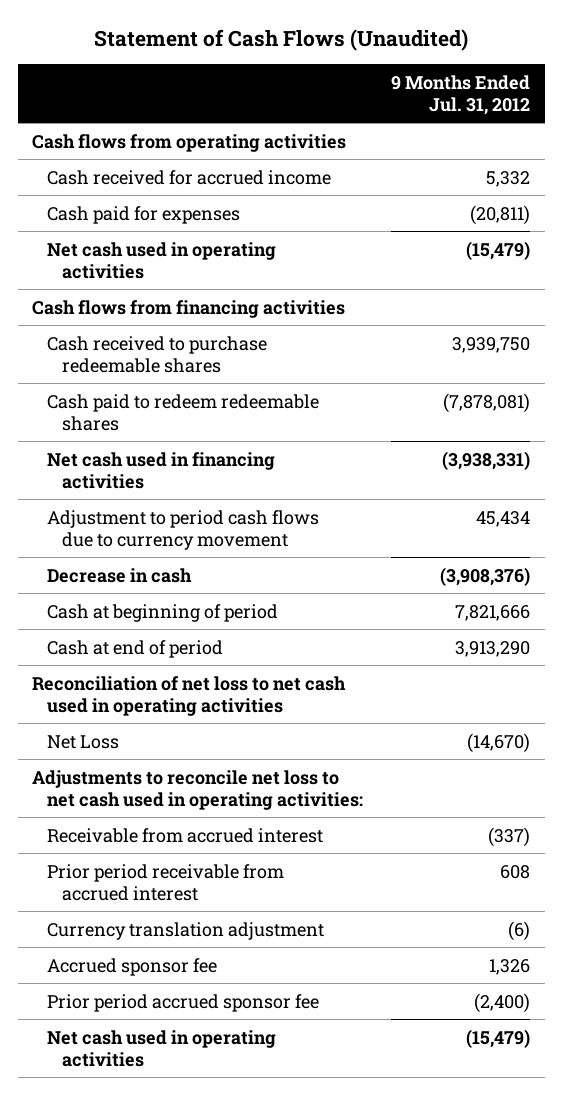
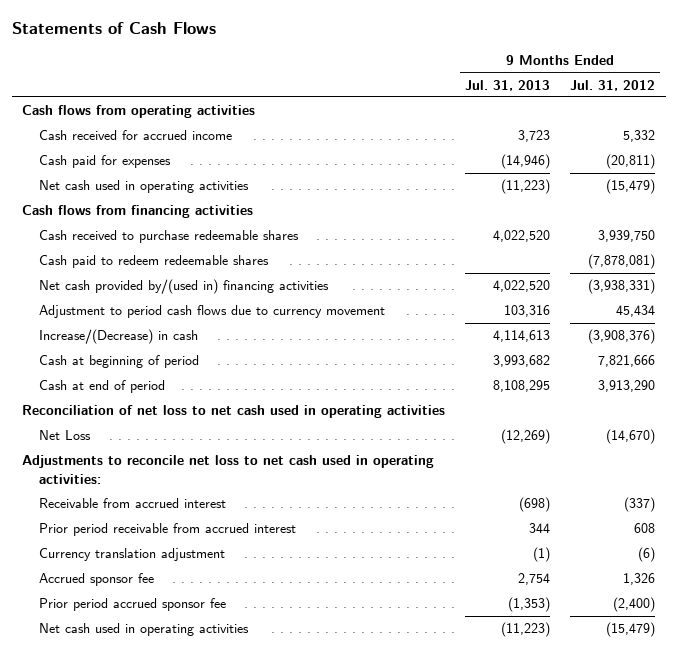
- Statement of Cash Flows (Unaudited)
+ Statements of Cash Flows
- | 9 Months Ended Jul. 31, 2012
+ | 9 Months Ended Jul. 31, 2013 | 9 Months Ended Jul. 31, 2012
- Net cash used in financing activities | (3,938,331)
+ Net cash provided by/(used in) financing activities | 4,022,520 | (3,938,331)
- Decrease in cash | (3,908,376)
+ Increase/(Decrease) in cash | 4,114,613 | (3,908,376)

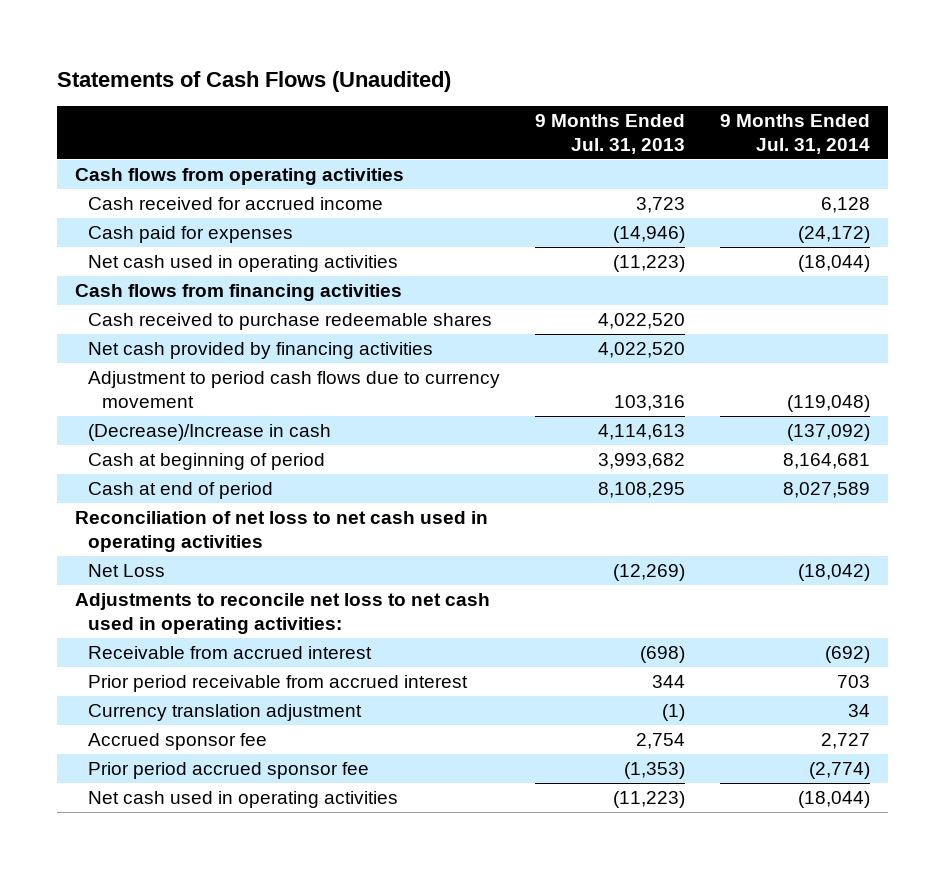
- Statements of Cash Flows
+ Statements of Cash Flows (Unaudited)
- | 9 Months Ended Jul. 31, 2013 | 9 Months Ended Jul. 31, 2012
+ | 9 Months Ended Jul. 31, 2013 | 9 Months Ended Jul. 31, 2014
- Cash paid to redeem redeemable shares | | (7,878,081)
- Net cash provided by/(used in) financing activities | 4,022,520 | (3,938,331)
+ Net cash provided by financing activities | 4,022,520 |
- Increase/(Decrease) in cash | 4,114,613 | (3,908,376)
+ (Decrease)/Increase in cash | 4,114,613 | (137,092)

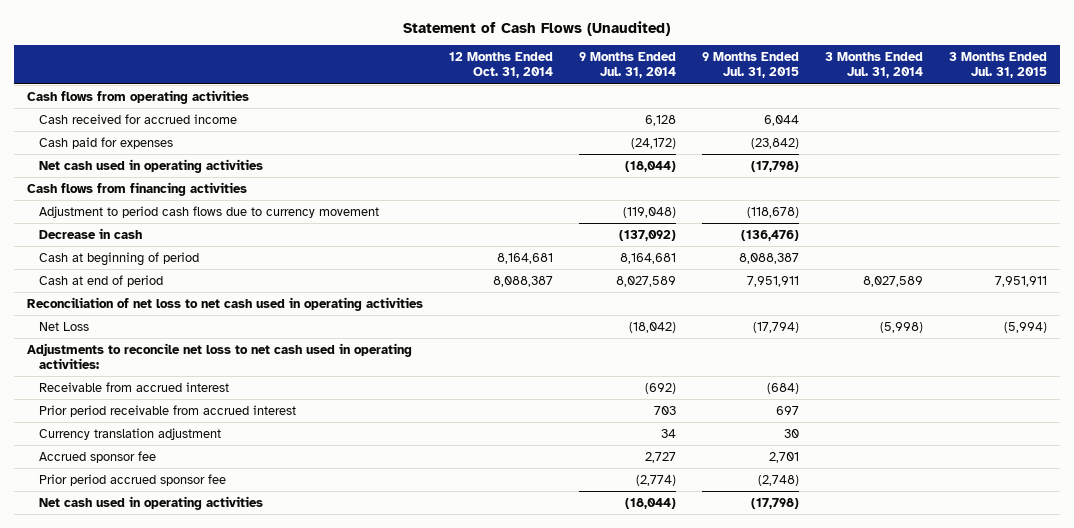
- Statements of Cash Flows (Unaudited)
+ Statement of Cash Flows (Unaudited)
- | 9 Months Ended Jul. 31, 2013 | 9 Months Ended Jul. 31, 2014
+ | 12 Months Ended Oct. 31, 2014 | 9 Months Ended Jul. 31, 2014 | 9 Months Ended Jul. 31, 2015 | 3 Months Ended Jul. 31, 2014 | 3 Months Ended Jul. 31, 2015
- Cash received to purchase redeemable shares | 4,022,520 |
- Net cash provided by financing activities | 4,022,520 |
- (Decrease)/Increase in cash | 4,114,613 | (137,092)
+ Decrease in cash | | (137,092) | (136,476) | |

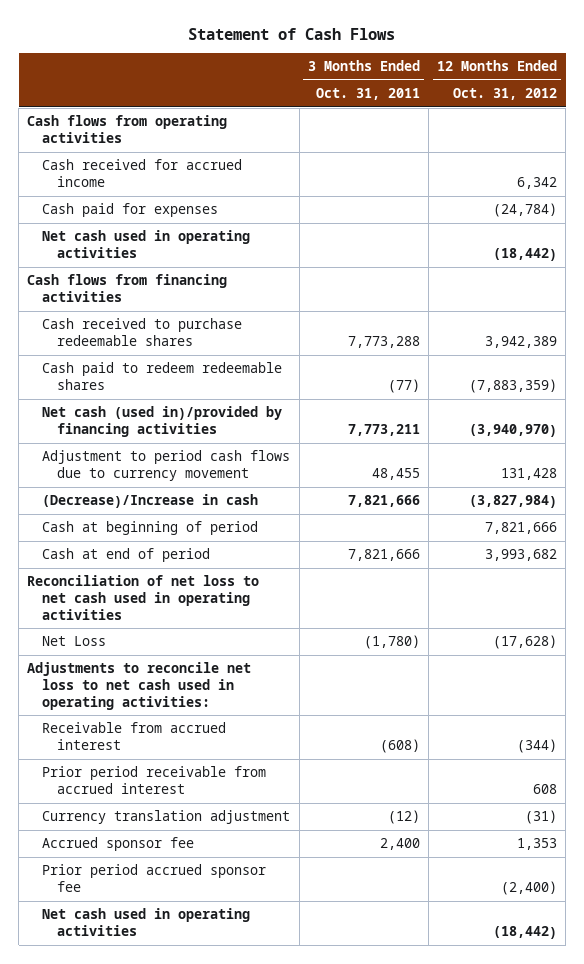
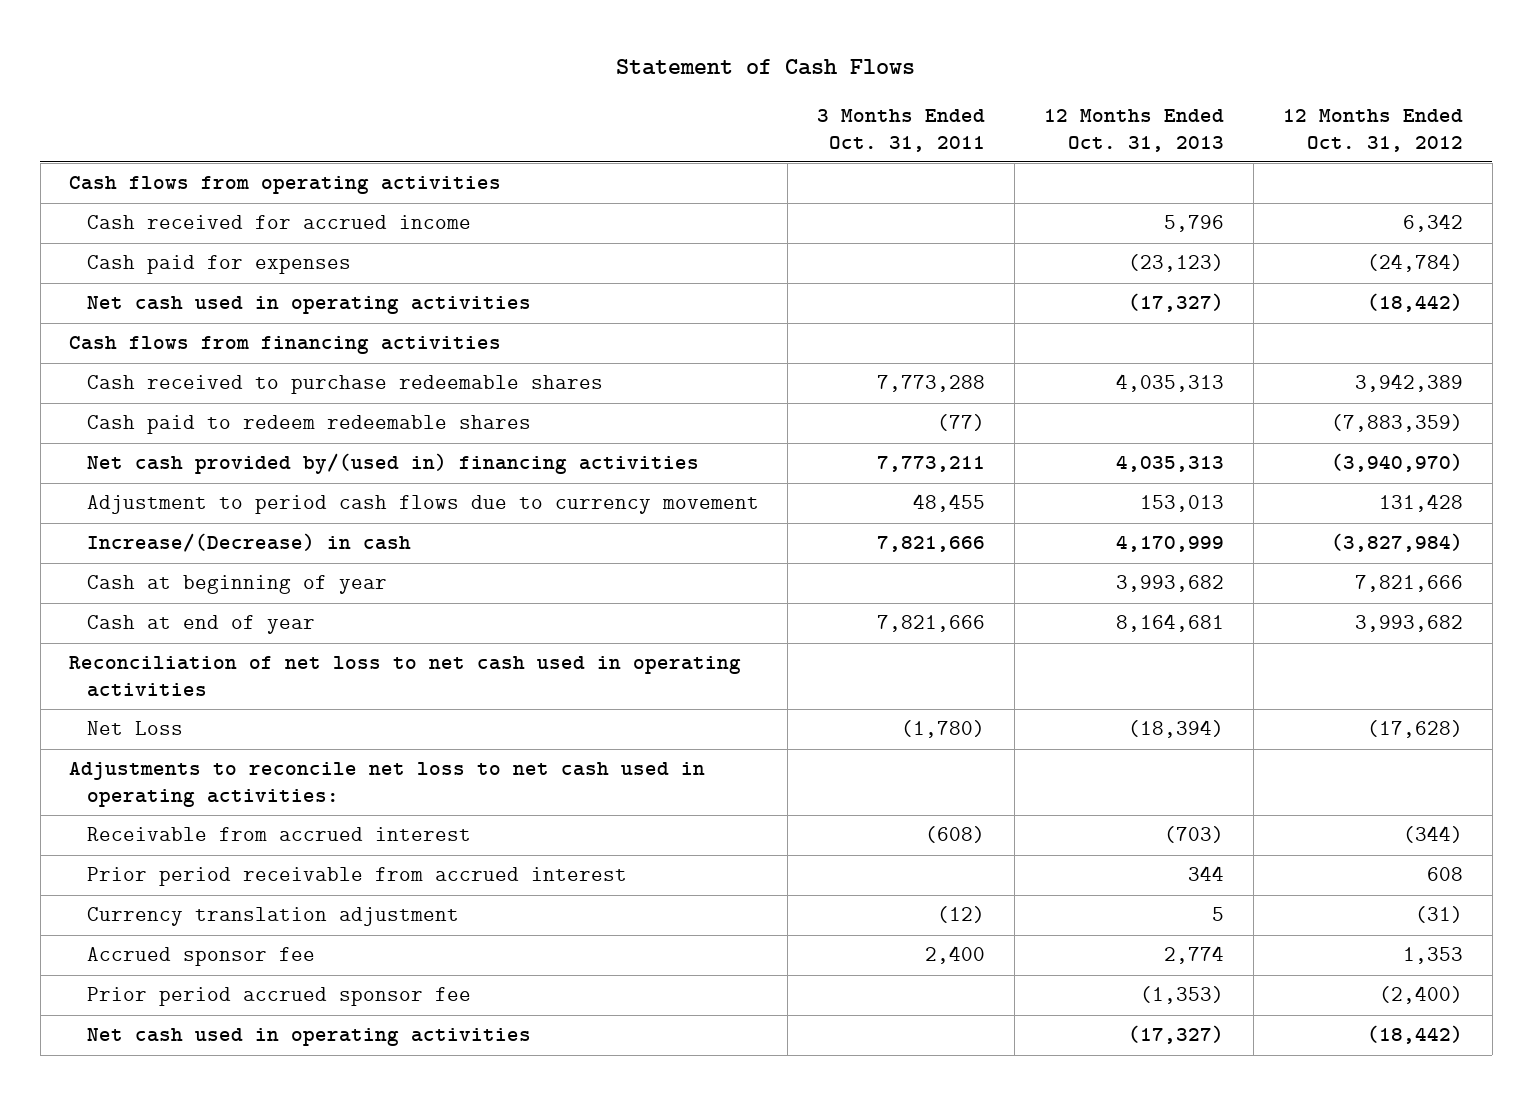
- | 3 Months Ended Oct. 31, 2011 | 12 Months Ended Oct. 31, 2012
+ | 3 Months Ended Oct. 31, 2011 | 12 Months Ended Oct. 31, 2013 | 12 Months Ended Oct. 31, 2012
- Net cash (used in)/provided by financing activities | 7,773,211 | (3,940,970)
+ Net cash provided by/(used in) financing activities | 7,773,211 | 4,035,313 | (3,940,970)
- (Decrease)/Increase in cash | 7,821,666 | (3,827,984)
- Cash at beginning of period | | 7,821,666
- Cash at end of period | 7,821,666 | 3,993,682
+ Increase/(Decrease) in cash | 7,821,666 | 4,170,999 | (3,827,984)
+ Cash at beginning of year | | 3,993,682 | 7,821,666
+ Cash at end of year | 7,821,666 | 8,164,681 | 3,993,682

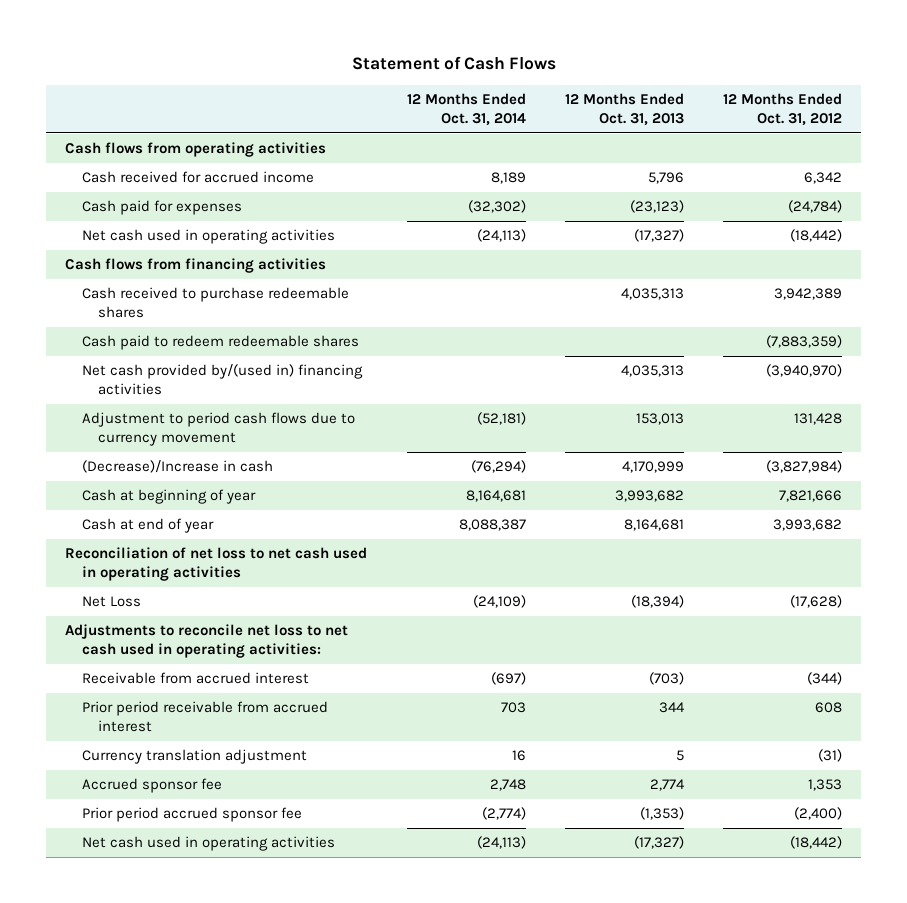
- | 3 Months Ended Oct. 31, 2011 | 12 Months Ended Oct. 31, 2013 | 12 Months Ended Oct. 31, 2012
+ | 12 Months Ended Oct. 31, 2014 | 12 Months Ended Oct. 31, 2013 | 12 Months Ended Oct. 31, 2012
- Increase/(Decrease) in cash | 7,821,666 | 4,170,999 | (3,827,984)
+ (Decrease)/Increase in cash | (76,294) | 4,170,999 | (3,827,984)

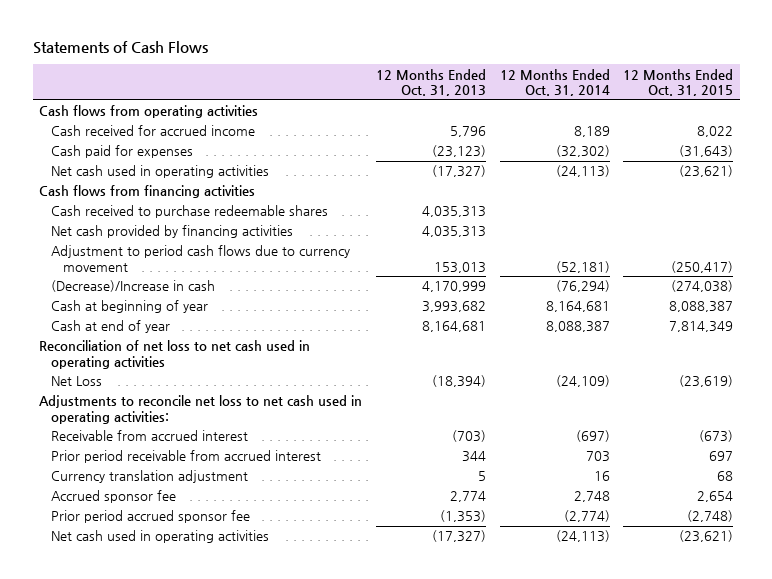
- Statement of Cash Flows
+ Statements of Cash Flows
- | 12 Months Ended Oct. 31, 2014 | 12 Months Ended Oct. 31, 2013 | 12 Months Ended Oct. 31, 2012
+ | 12 Months Ended Oct. 31, 2013 | 12 Months Ended Oct. 31, 2014 | 12 Months Ended Oct. 31, 2015
- Cash paid to redeem redeemable shares | | | (7,883,359)
- Net cash provided by/(used in) financing activities | | 4,035,313 | (3,940,970)
+ Net cash provided by financing activities | 4,035,313 | |

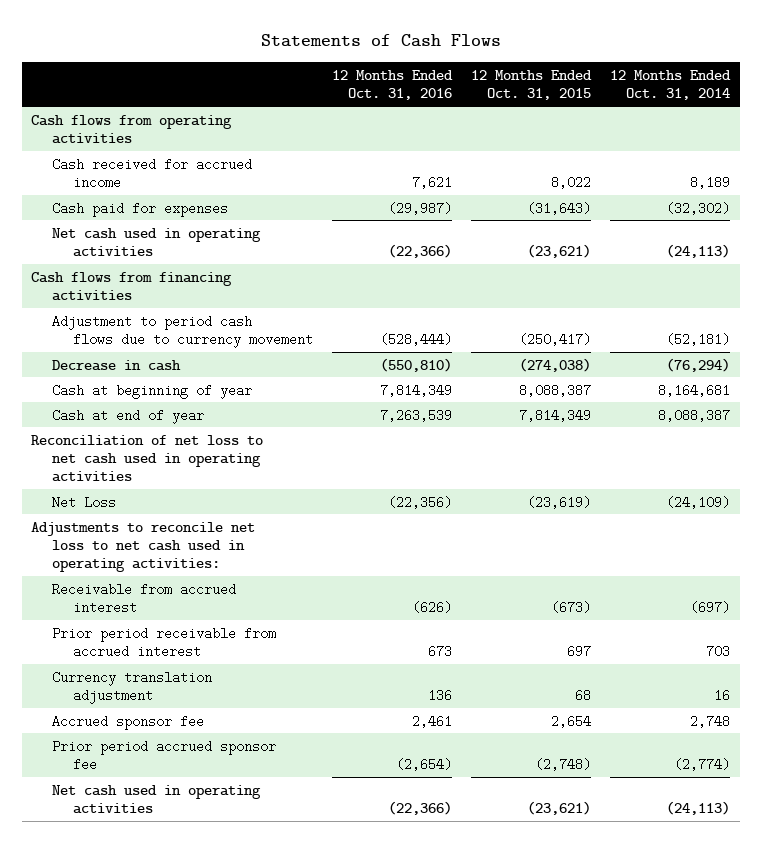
- | 12 Months Ended Oct. 31, 2013 | 12 Months Ended Oct. 31, 2014 | 12 Months Ended Oct. 31, 2015
+ | 12 Months Ended Oct. 31, 2016 | 12 Months Ended Oct. 31, 2015 | 12 Months Ended Oct. 31, 2014
- Cash received to purchase redeemable shares | 4,035,313 | |
- Net cash provided by financing activities | 4,035,313 | |
- (Decrease)/Increase in cash | 4,170,999 | (76,294) | (274,038)
+ Decrease in cash | (550,810) | (274,038) | (76,294)

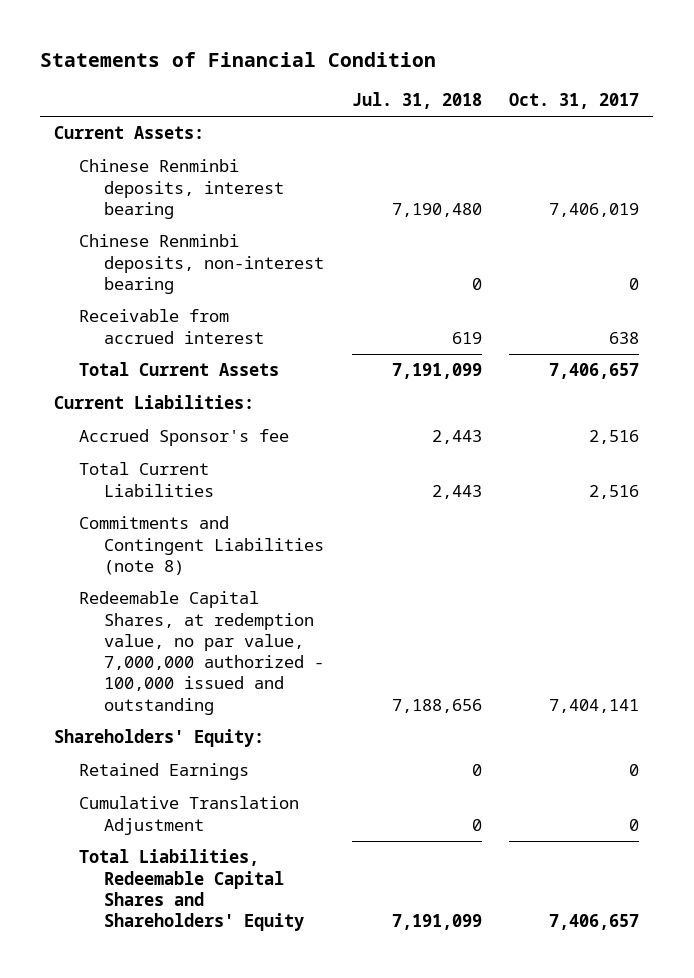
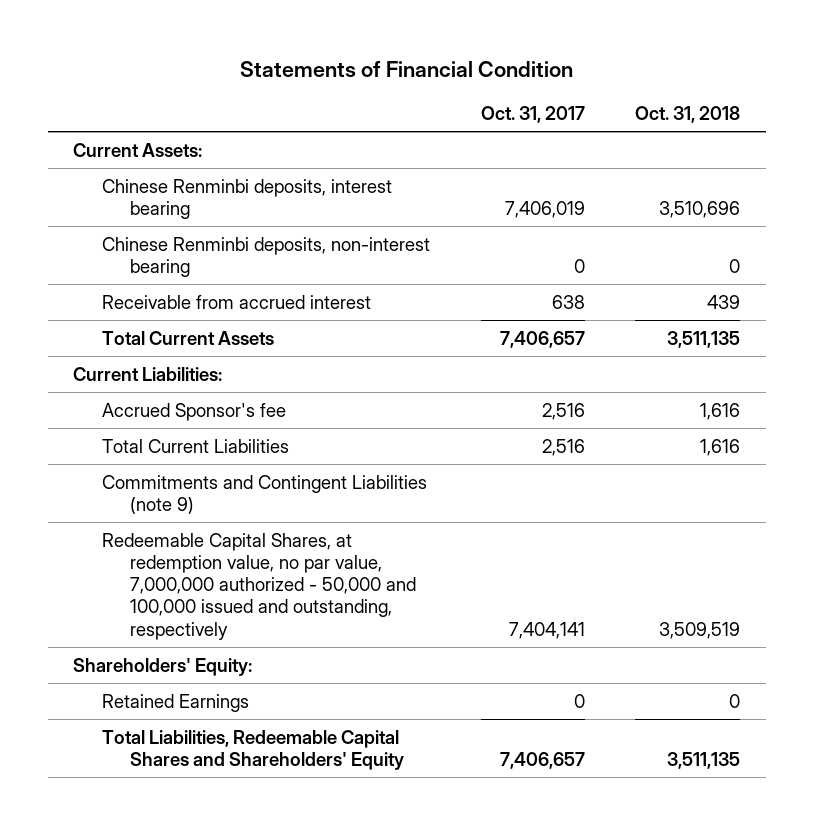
- | Jul. 31, 2018 | Oct. 31, 2017
+ | Oct. 31, 2017 | Oct. 31, 2018
- Commitments and Contingent Liabilities (note 8)
- Redeemable Capital Shares, at redemption value, no par value, 7,000,000 authorized - 100,000 issued and outstanding | 7,188,656 | 7,404,141
+ Commitments and Contingent Liabilities (note 9)
+ Redeemable Capital Shares, at redemption value, no par value, 7,000,000 authorized - 50,000 and 100,000 issued and outstanding, respectively | 7,404,141 | 3,509,519
- Cumulative Translation Adjustment | 0 | 0

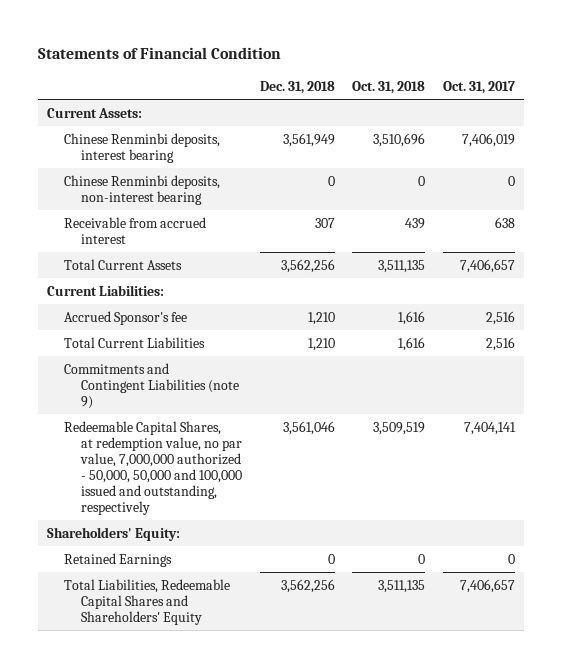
- | Oct. 31, 2017 | Oct. 31, 2018
+ | Dec. 31, 2018 | Oct. 31, 2018 | Oct. 31, 2017
- Redeemable Capital Shares, at redemption value, no par value, 7,000,000 authorized - 50,000 and 100,000 issued and outstanding, respectively | 7,404,141 | 3,509,519
+ Redeemable Capital Shares, at redemption value, no par value, 7,000,000 authorized - 50,000, 50,000 and 100,000 issued and outstanding, respectively | 3,561,046 | 3,509,519 | 7,404,141

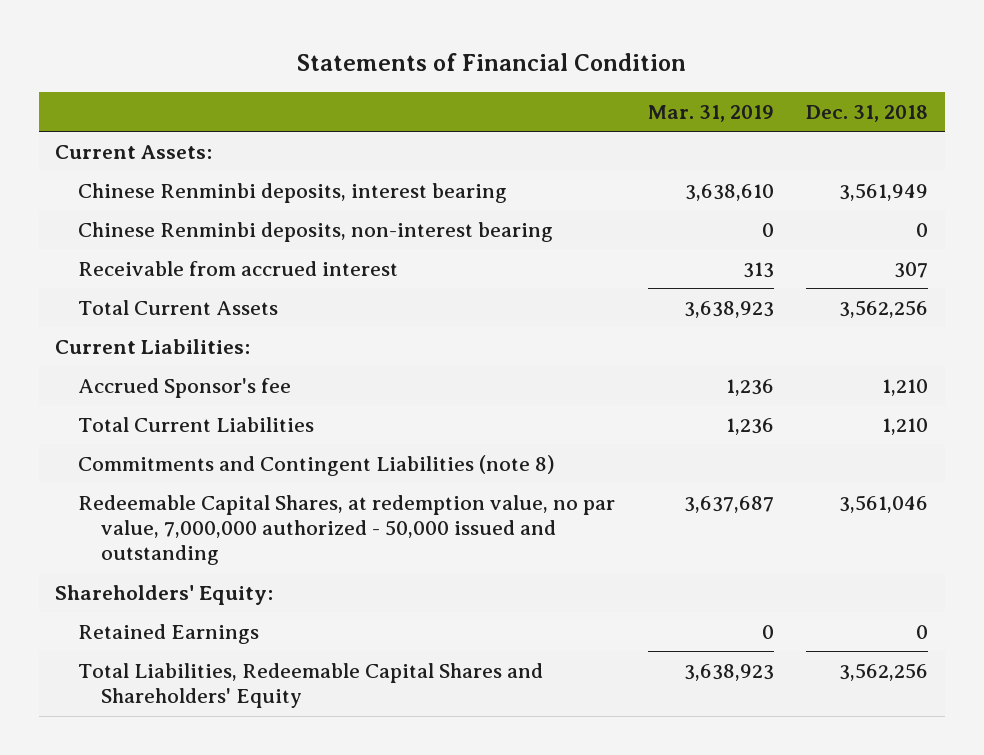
- | Dec. 31, 2018 | Oct. 31, 2018 | Oct. 31, 2017
+ | Mar. 31, 2019 | Dec. 31, 2018
- Commitments and Contingent Liabilities (note 9)
- Redeemable Capital Shares, at redemption value, no par value, 7,000,000 authorized - 50,000, 50,000 and 100,000 issued and outstanding, respectively | 3,561,046 | 3,509,519 | 7,404,141
+ Commitments and Contingent Liabilities (note 8)
+ Redeemable Capital Shares, at redemption value, no par value, 7,000,000 authorized - 50,000 issued and outstanding | 3,637,687 | 3,561,046

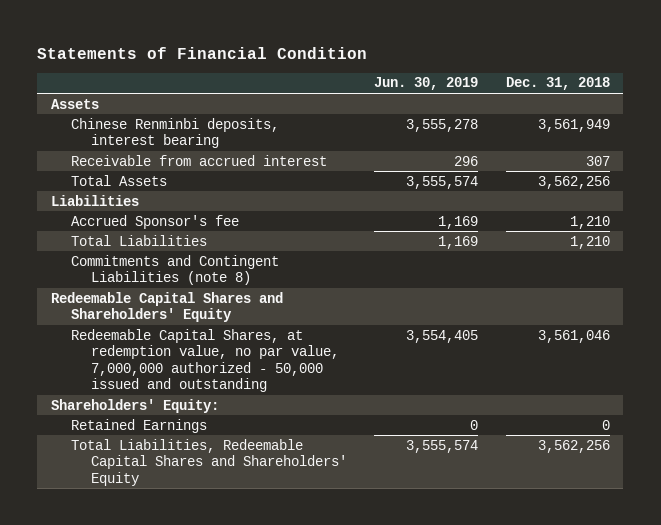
- | Mar. 31, 2019 | Dec. 31, 2018
+ | Jun. 30, 2019 | Dec. 31, 2018
- Current Assets:
+ Assets
- Chinese Renminbi deposits, non-interest bearing | 0 | 0
- Total Current Assets | 3,638,923 | 3,562,256
- Current Liabilities:
+ Total Assets | 3,555,574 | 3,562,256
+ Liabilities
- Total Current Liabilities | 1,236 | 1,210
+ Total Liabilities | 1,169 | 1,210
+ Redeemable Capital Shares and Shareholders' Equity

